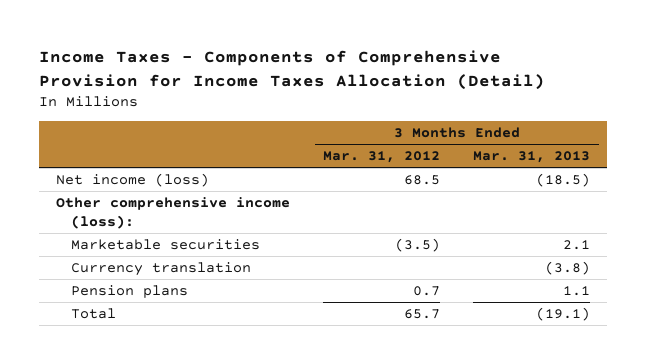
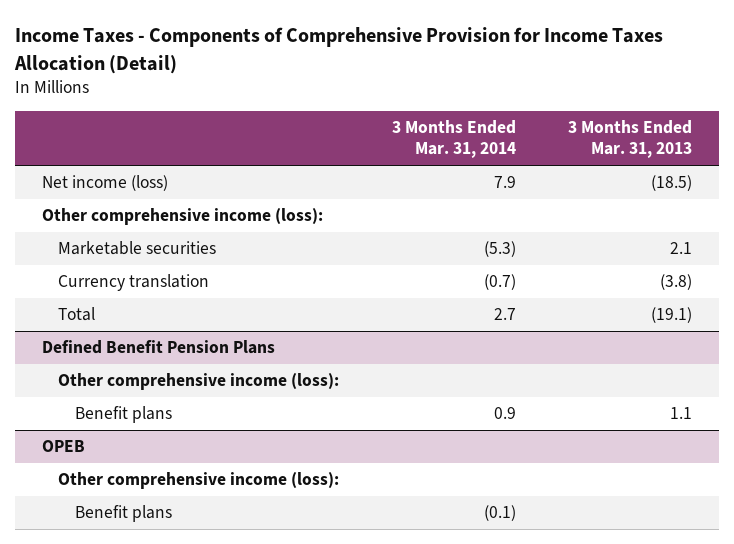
- | 3 Months Ended Mar. 31, 2012 | 3 Months Ended Mar. 31, 2013
+ | 3 Months Ended Mar. 31, 2014 | 3 Months Ended Mar. 31, 2013
- Pension plans | 0.7 | 1.1
+ Defined Benefit Pension Plans
+ Other comprehensive income (loss):
+ Benefit plans | 0.9 | 1.1
+ OPEB
+ Other comprehensive income (loss):
+ Benefit plans | (0.1) |

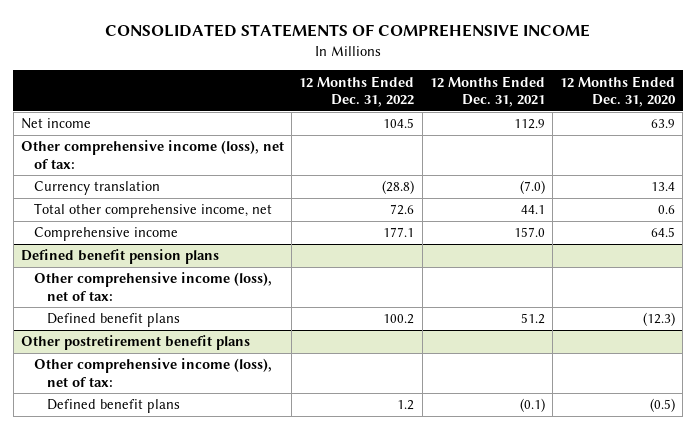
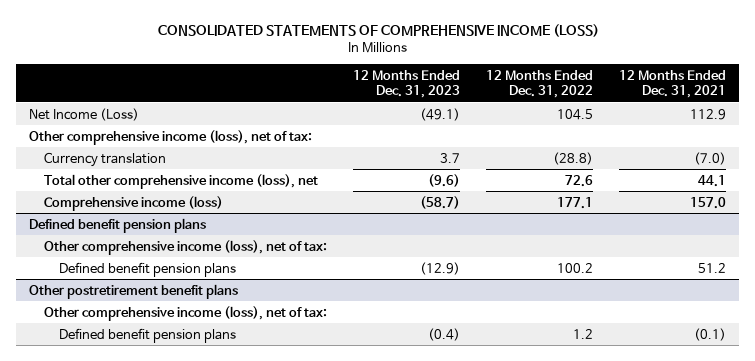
- CONSOLIDATED STATEMENTS OF COMPREHENSIVE INCOME
+ CONSOLIDATED STATEMENTS OF COMPREHENSIVE INCOME (LOSS)
- | 12 Months Ended Dec. 31, 2022 | 12 Months Ended Dec. 31, 2021 | 12 Months Ended Dec. 31, 2020
+ | 12 Months Ended Dec. 31, 2023 | 12 Months Ended Dec. 31, 2022 | 12 Months Ended Dec. 31, 2021
- Net income | 104.5 | 112.9 | 63.9
+ Net Income (Loss) | (49.1) | 104.5 | 112.9
- Total other comprehensive income, net | 72.6 | 44.1 | 0.6
- Comprehensive income | 177.1 | 157.0 | 64.5
+ Total other comprehensive income (loss), net | (9.6) | 72.6 | 44.1
+ Comprehensive income (loss) | (58.7) | 177.1 | 157.0
@ Defined benefit pension plans
- Defined benefit plans | 100.2 | 51.2 | (12.3)
+ Defined benefit pension plans | (12.9) | 100.2 | 51.2
@ Other postretirement benefit plans
- Defined benefit plans | 1.2 | (0.1) | (0.5)
+ Defined benefit pension plans | (0.4) | 1.2 | (0.1)

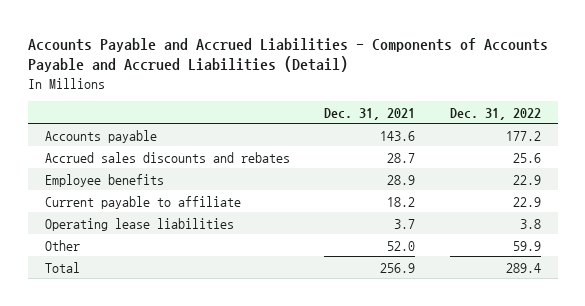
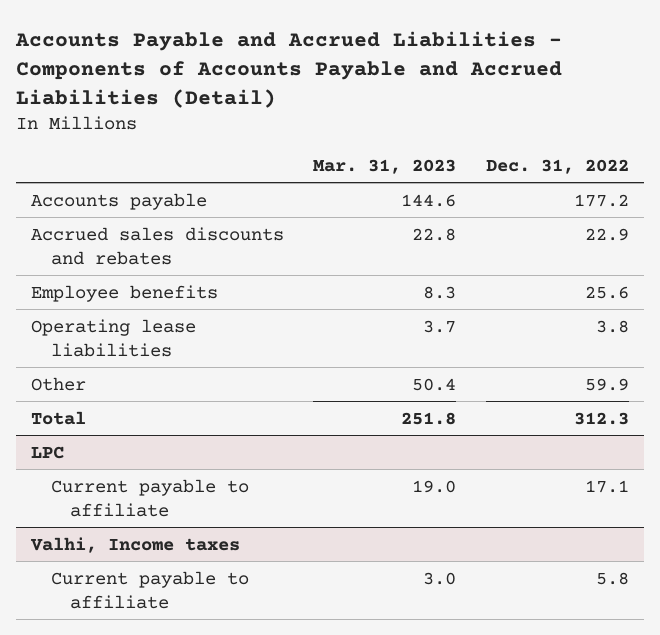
- | Dec. 31, 2021 | Dec. 31, 2022
+ | Mar. 31, 2023 | Dec. 31, 2022
- Accrued sales discounts and rebates | 28.7 | 25.6
- Employee benefits | 28.9 | 22.9
- Current payable to affiliate | 18.2 | 22.9
+ Accrued sales discounts and rebates | 22.8 | 22.9
+ Employee benefits | 8.3 | 25.6
- Total | 256.9 | 289.4
+ Total | 251.8 | 312.3
+ LPC
+ Current payable to affiliate | 19.0 | 17.1
+ Valhi, Income taxes
+ Current payable to affiliate | 3.0 | 5.8

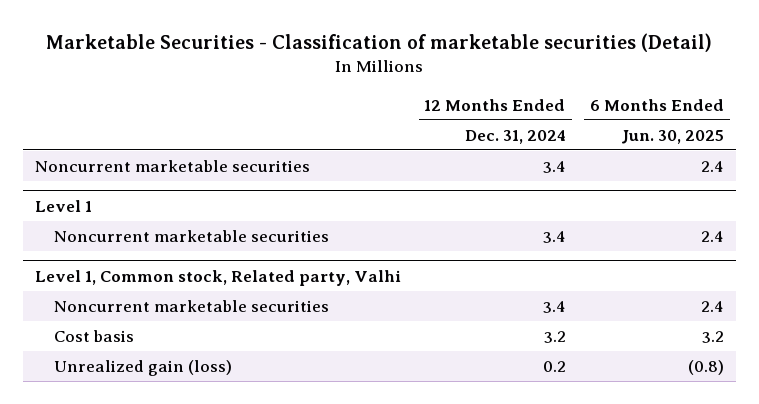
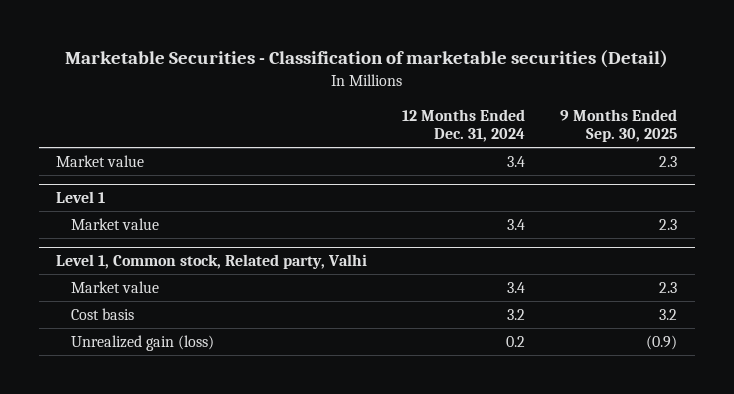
- | 12 Months Ended Dec. 31, 2024 | 6 Months Ended Jun. 30, 2025
+ | 12 Months Ended Dec. 31, 2024 | 9 Months Ended Sep. 30, 2025
- Noncurrent marketable securities | 3.4 | 2.4
+ Market value | 3.4 | 2.3
@ Level 1
- Noncurrent marketable securities | 3.4 | 2.4
+ Market value | 3.4 | 2.3
@ Level 1, Common stock, Related party, Valhi
- Noncurrent marketable securities | 3.4 | 2.4
+ Market value | 3.4 | 2.3

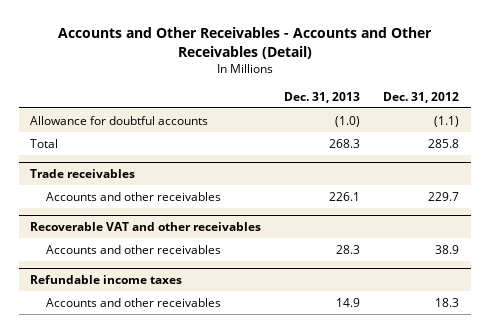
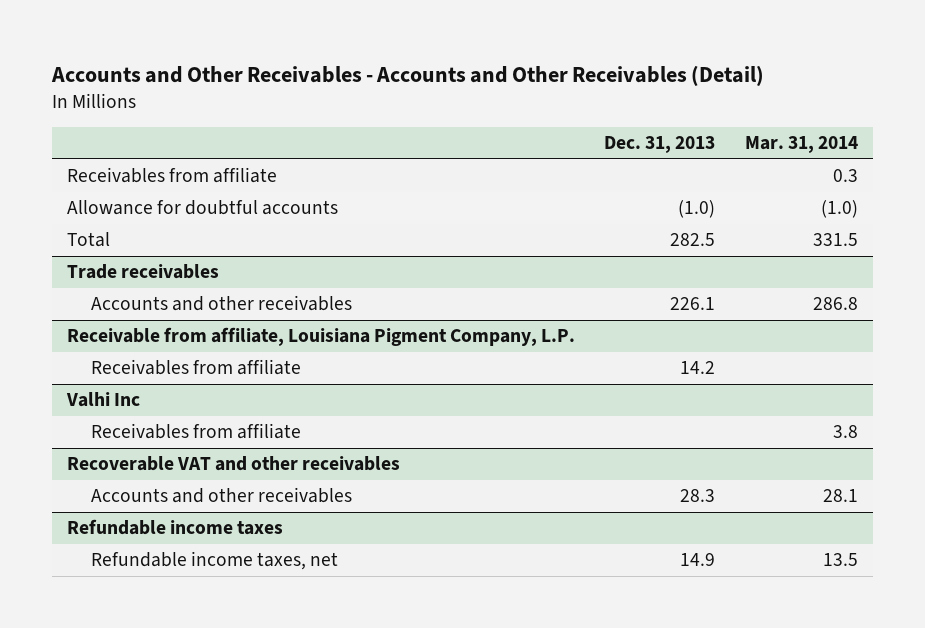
- | Dec. 31, 2013 | Dec. 31, 2012
+ | Dec. 31, 2013 | Mar. 31, 2014
+ Receivables from affiliate | | 0.3
- Total | 268.3 | 285.8
+ Total | 282.5 | 331.5
+ Receivable from affiliate, Louisiana Pigment Company, L.P.
+ Receivables from affiliate | 14.2 |
+ Valhi Inc
+ Receivables from affiliate | | 3.8
@ Refundable income taxes
- Accounts and other receivables | 14.9 | 18.3
+ Refundable income taxes, net | 14.9 | 13.5

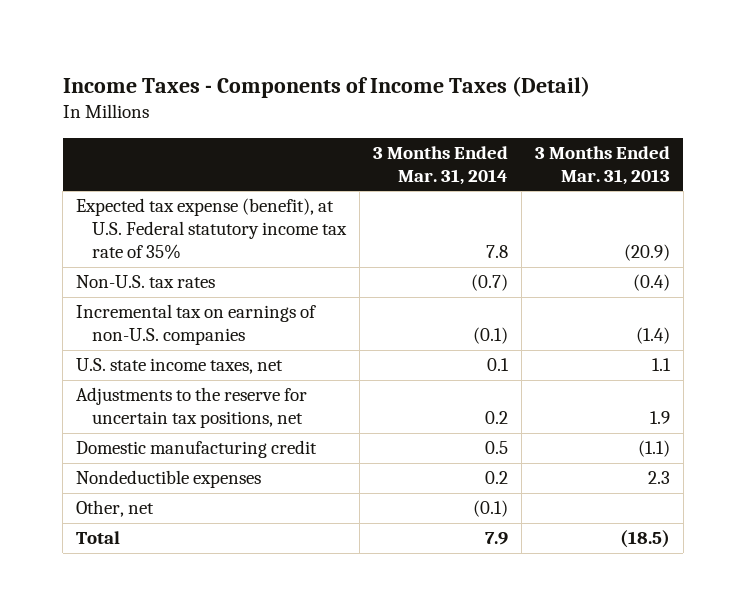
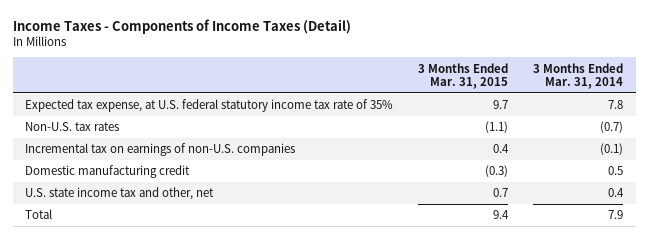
- | 3 Months Ended Mar. 31, 2014 | 3 Months Ended Mar. 31, 2013
+ | 3 Months Ended Mar. 31, 2015 | 3 Months Ended Mar. 31, 2014
- Expected tax expense (benefit), at U.S. Federal statutory income tax rate of 35% | 7.8 | (20.9)
+ Expected tax expense, at U.S. federal statutory income tax rate of 35% | 9.7 | 7.8
- U.S. state income taxes, net | 0.1 | 1.1
- Adjustments to the reserve for uncertain tax positions, net | 0.2 | 1.9
- Nondeductible expenses | 0.2 | 2.3
- Other, net | (0.1) |
+ U.S. state income tax and other, net | 0.7 | 0.4

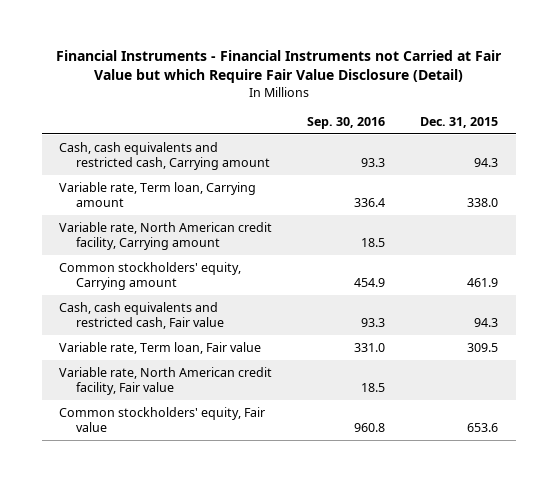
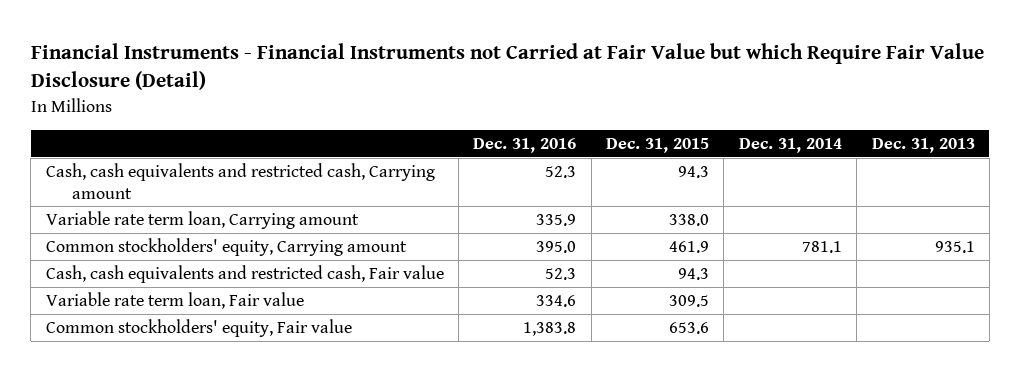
- | Sep. 30, 2016 | Dec. 31, 2015
+ | Dec. 31, 2016 | Dec. 31, 2015 | Dec. 31, 2014 | Dec. 31, 2013
- Variable rate, Term loan, Carrying amount | 336.4 | 338.0
- Variable rate, North American credit facility, Carrying amount | 18.5 |
+ Variable rate term loan, Carrying amount | 335.9 | 338.0 | |
- Variable rate, Term loan, Fair value | 331.0 | 309.5
- Variable rate, North American credit facility, Fair value | 18.5 |
+ Variable rate term loan, Fair value | 334.6 | 309.5 | |

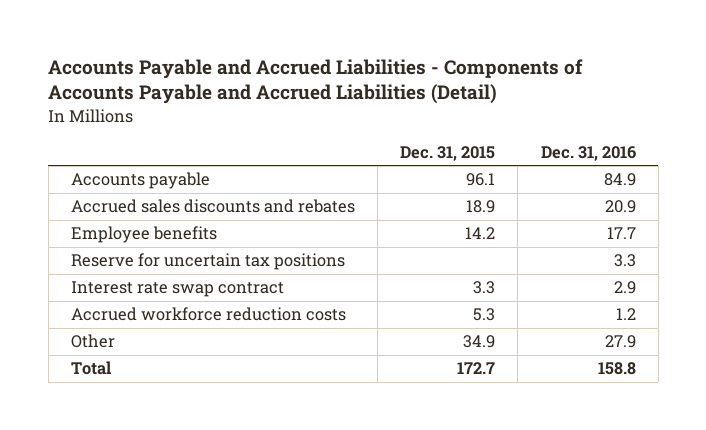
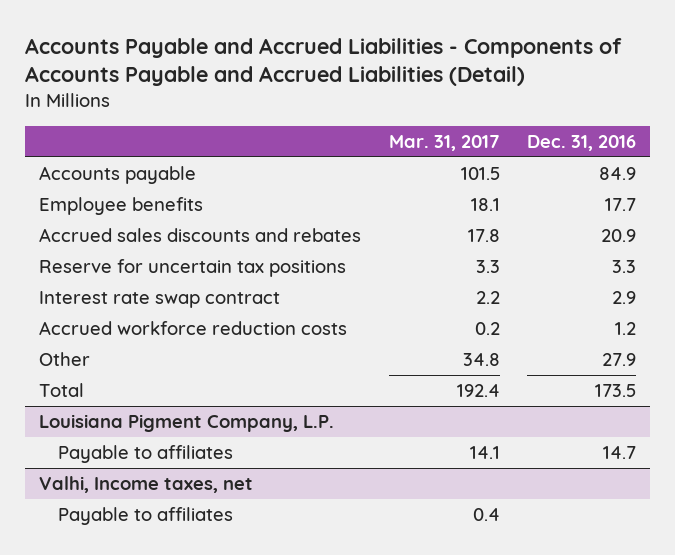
- | Dec. 31, 2015 | Dec. 31, 2016
+ | Mar. 31, 2017 | Dec. 31, 2016
moved down: Accrued sales discounts and rebates | 17.8 | 20.9
- Total | 172.7 | 158.8
+ Total | 192.4 | 173.5
+ Louisiana Pigment Company, L.P.
+ Payable to affiliates | 14.1 | 14.7
+ Valhi, Income taxes, net
+ Payable to affiliates | 0.4 |

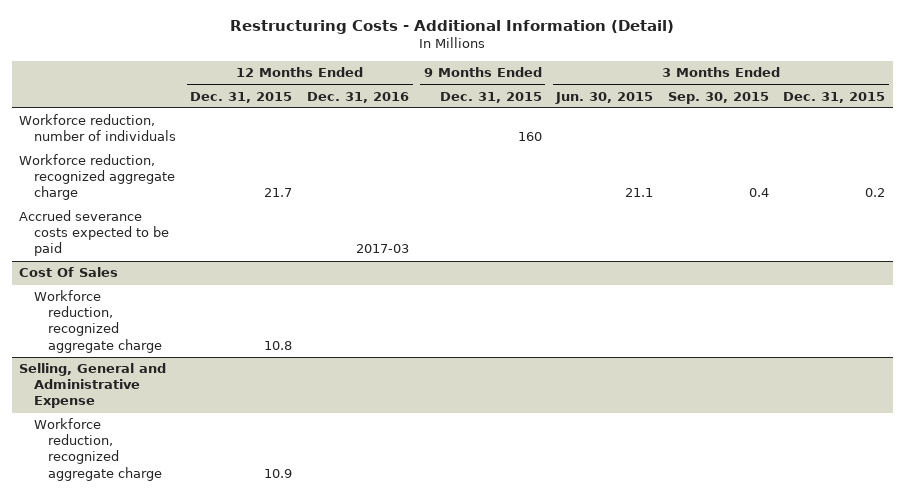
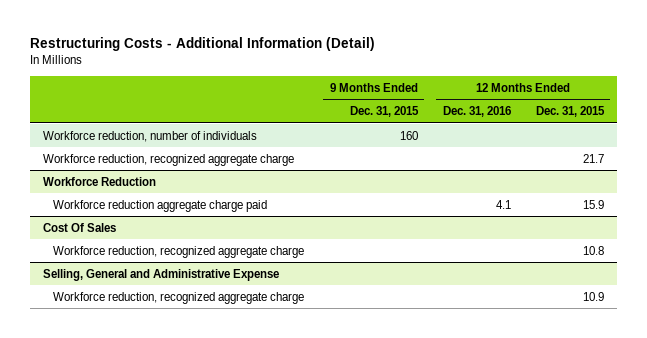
- | 12 Months Ended Dec. 31, 2015 | 12 Months Ended Dec. 31, 2016 | 9 Months Ended Dec. 31, 2015 | 3 Months Ended Jun. 30, 2015 | 3 Months Ended Sep. 30, 2015 | 3 Months Ended Dec. 31, 2015
+ | 9 Months Ended Dec. 31, 2015 | 12 Months Ended Dec. 31, 2016 | 12 Months Ended Dec. 31, 2015
- Accrued severance costs expected to be paid | | 2017-03 | | | |
+ Workforce Reduction
+ Workforce reduction aggregate charge paid | | 4.1 | 15.9

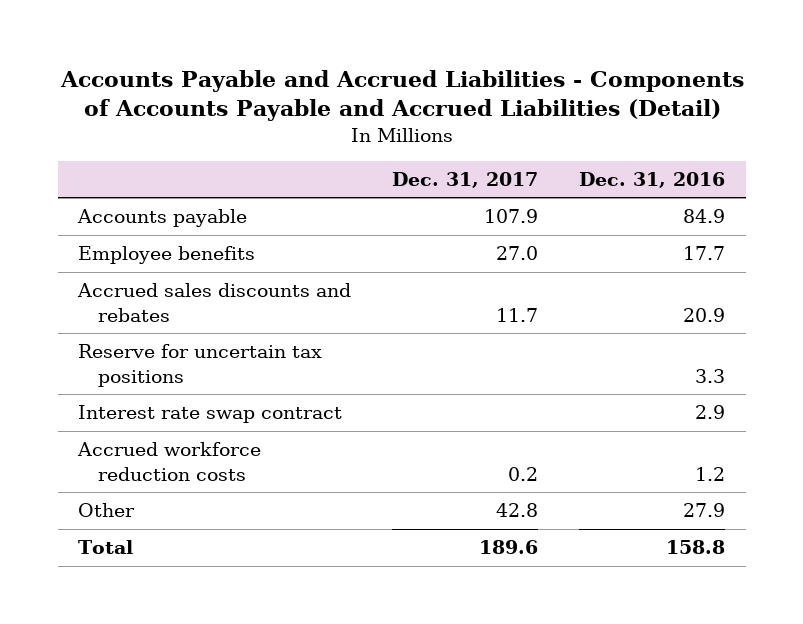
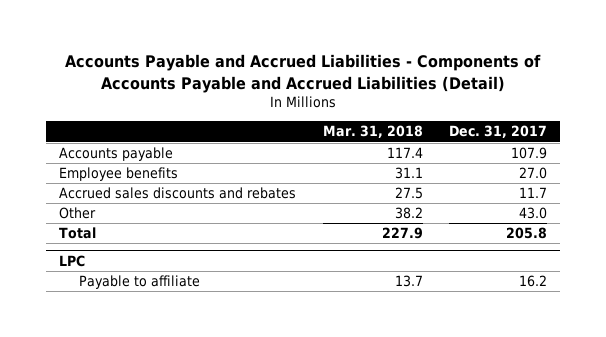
- | Dec. 31, 2017 | Dec. 31, 2016
+ | Mar. 31, 2018 | Dec. 31, 2017
- Reserve for uncertain tax positions | | 3.3
- Interest rate swap contract | | 2.9
- Accrued workforce reduction costs | 0.2 | 1.2
- Other | 42.8 | 27.9
- Total | 189.6 | 158.8
+ Other | 38.2 | 43.0
+ Total | 227.9 | 205.8
+ LPC
+ Payable to affiliate | 13.7 | 16.2

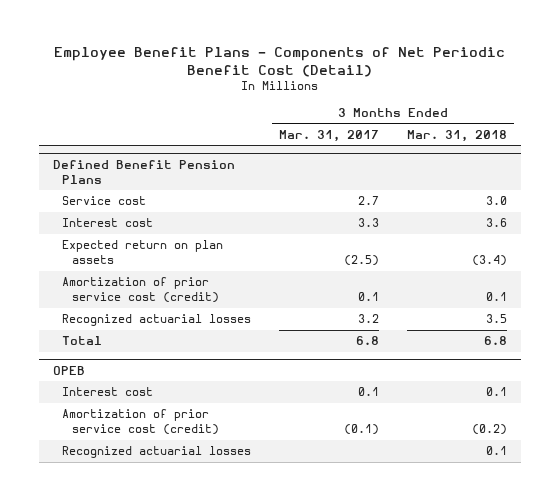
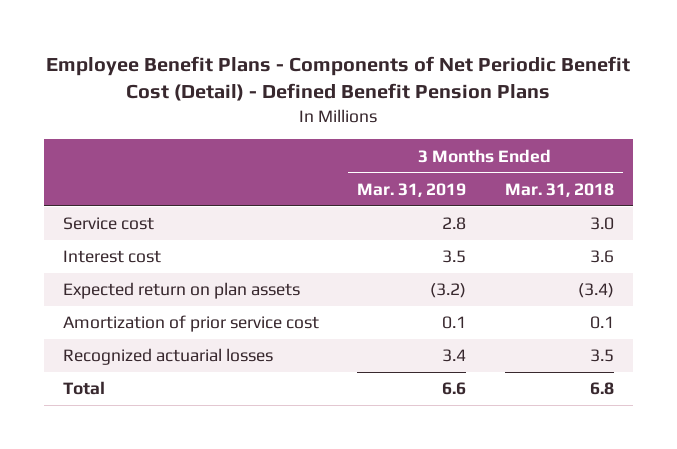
- Employee Benefit Plans - Components of Net Periodic Benefit Cost (Detail)
+ Employee Benefit Plans - Components of Net Periodic Benefit Cost (Detail) - Defined Benefit Pension Plans
- | 3 Months Ended Mar. 31, 2017 | 3 Months Ended Mar. 31, 2018
+ | 3 Months Ended Mar. 31, 2019 | 3 Months Ended Mar. 31, 2018
- Defined Benefit Pension Plans
- Amortization of prior service cost (credit) | 0.1 | 0.1
+ Amortization of prior service cost | 0.1 | 0.1
- OPEB
- Interest cost | 0.1 | 0.1
- Amortization of prior service cost (credit) | (0.1) | (0.2)
- Recognized actuarial losses | | 0.1

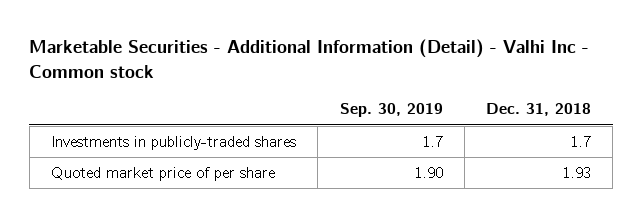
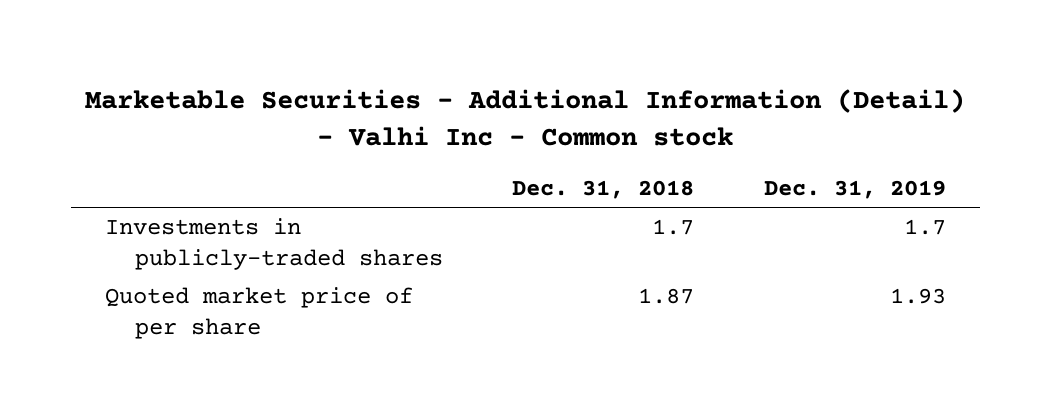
- | Sep. 30, 2019 | Dec. 31, 2018
+ | Dec. 31, 2018 | Dec. 31, 2019
- Quoted market price of per share | 1.90 | 1.93
+ Quoted market price of per share | 1.87 | 1.93

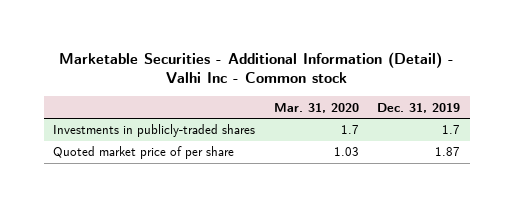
- | Dec. 31, 2018 | Dec. 31, 2019
+ | Mar. 31, 2020 | Dec. 31, 2019
- Quoted market price of per share | 1.87 | 1.93
+ Quoted market price of per share | 1.03 | 1.87

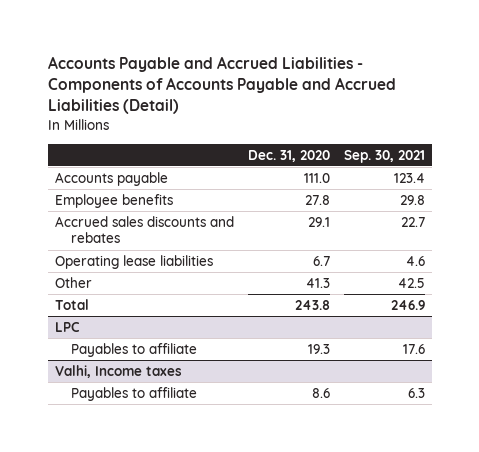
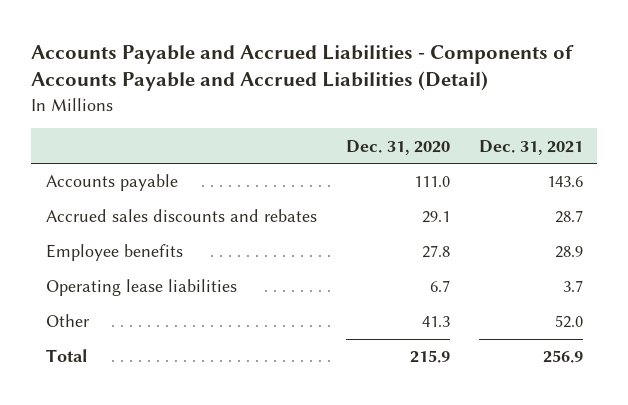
- | Dec. 31, 2020 | Sep. 30, 2021
+ | Dec. 31, 2020 | Dec. 31, 2021
moved down: Employee benefits | 27.8 | 28.9
- Total | 243.8 | 246.9
- LPC
- Payables to affiliate | 19.3 | 17.6
- Valhi, Income taxes
- Payables to affiliate | 8.6 | 6.3
+ Total | 215.9 | 256.9

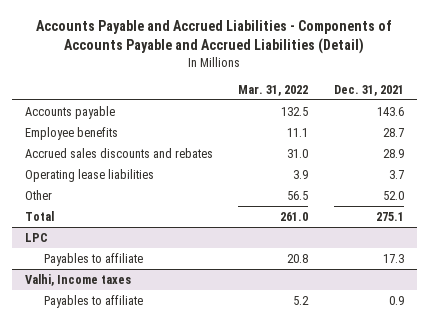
- | Dec. 31, 2020 | Dec. 31, 2021
+ | Mar. 31, 2022 | Dec. 31, 2021
- Accrued sales discounts and rebates | 29.1 | 28.7
- Employee benefits | 27.8 | 28.9
+ Employee benefits | 11.1 | 28.7
+ Accrued sales discounts and rebates | 31.0 | 28.9
- Total | 215.9 | 256.9
+ Total | 261.0 | 275.1
+ LPC
+ Payables to affiliate | 20.8 | 17.3
+ Valhi, Income taxes
+ Payables to affiliate | 5.2 | 0.9

